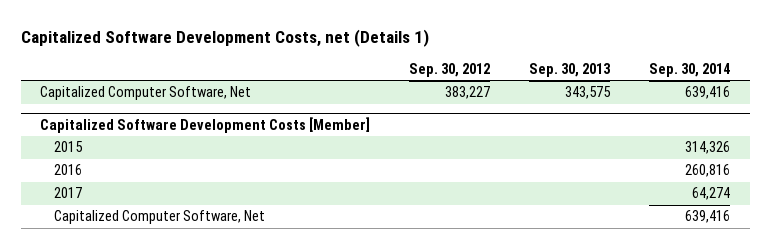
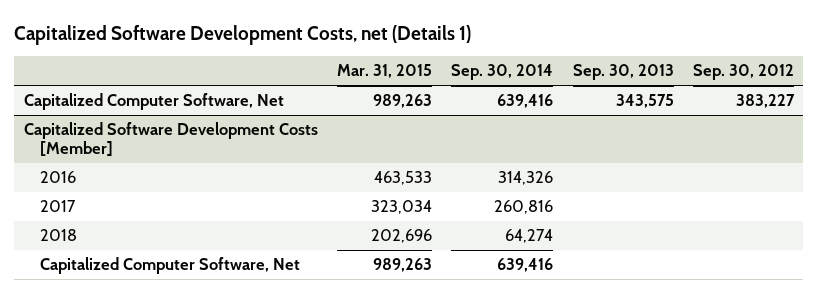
- | Sep. 30, 2012 | Sep. 30, 2013 | Sep. 30, 2014
+ | Mar. 31, 2015 | Sep. 30, 2014 | Sep. 30, 2013 | Sep. 30, 2012
@ Capitalized Software Development Costs [Member]
- 2015 | | | 314,326
- 2016 | | | 260,816
- 2017 | | | 64,274
+ 2016 | 463,533 | 314,326 | |
+ 2017 | 323,034 | 260,816 | |
+ 2018 | 202,696 | 64,274 | |

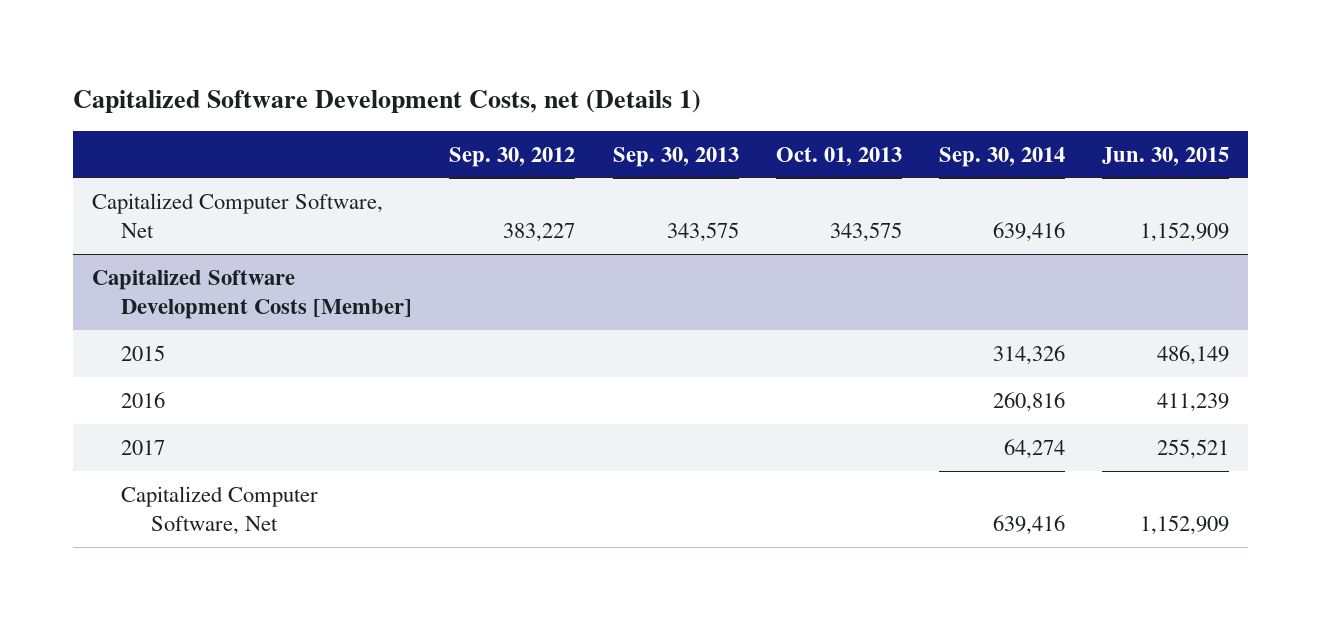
- | Mar. 31, 2015 | Sep. 30, 2014 | Sep. 30, 2013 | Sep. 30, 2012
+ | Sep. 30, 2012 | Sep. 30, 2013 | Oct. 01, 2013 | Sep. 30, 2014 | Jun. 30, 2015
@ Capitalized Software Development Costs [Member]
- 2016 | 463,533 | 314,326 | |
- 2017 | 323,034 | 260,816 | |
- 2018 | 202,696 | 64,274 | |
+ 2015 | | | | 314,326 | 486,149
+ 2016 | | | | 260,816 | 411,239
+ 2017 | | | | 64,274 | 255,521

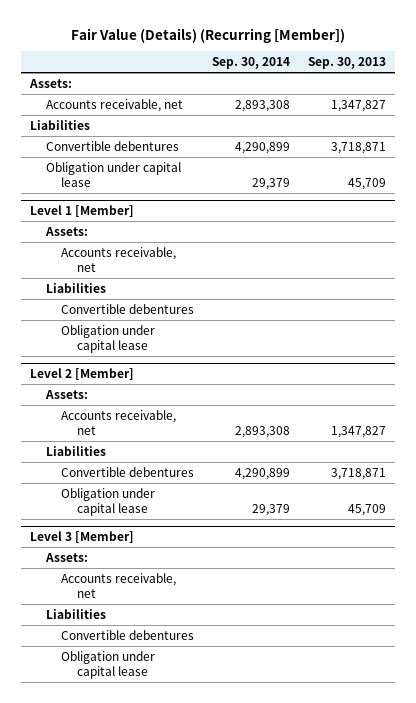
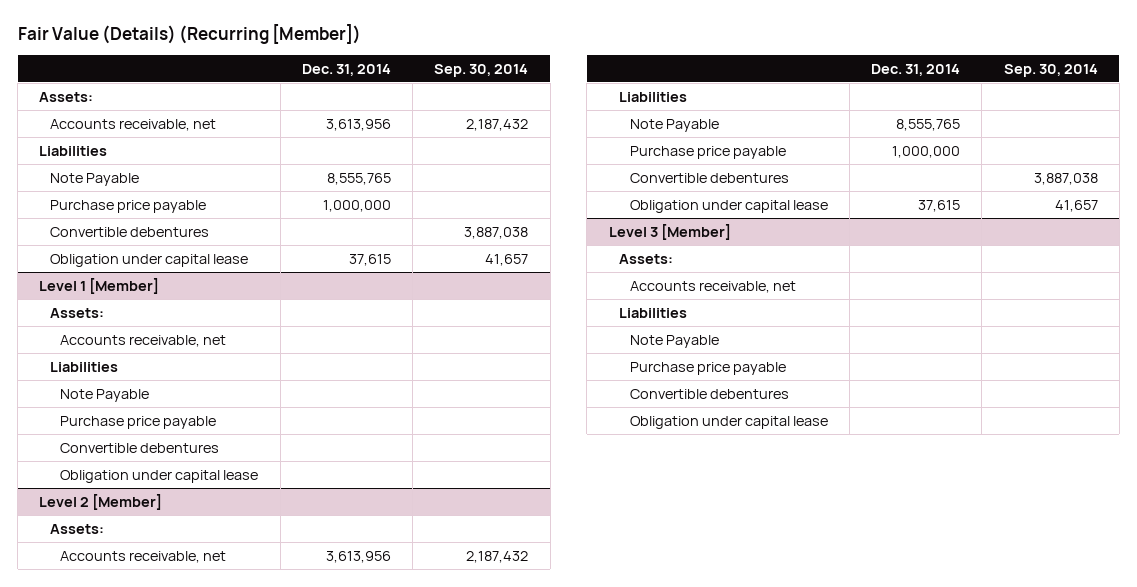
- | Sep. 30, 2014 | Sep. 30, 2013
+ | Dec. 31, 2014 | Sep. 30, 2014
- Accounts receivable, net | 2,893,308 | 1,347,827
+ Accounts receivable, net | 3,613,956 | 2,187,432
- Convertible debentures | 4,290,899 | 3,718,871
- Obligation under capital lease | 29,379 | 45,709
+ Note Payable | 8,555,765 |
+ Purchase price payable | 1,000,000 |
+ Convertible debentures | | 3,887,038
+ Obligation under capital lease | 37,615 | 41,657
@ Level 1 [Member]
+ Note Payable
+ Purchase price payable
@ Level 2 [Member]
- Accounts receivable, net | 2,893,308 | 1,347,827
+ Accounts receivable, net | 3,613,956 | 2,187,432
- Convertible debentures | 4,290,899 | 3,718,871
- Obligation under capital lease | 29,379 | 45,709
+ Note Payable | 8,555,765 |
+ Purchase price payable | 1,000,000 |
+ Convertible debentures | | 3,887,038
+ Obligation under capital lease | 37,615 | 41,657
@ Level 3 [Member]
+ Note Payable
+ Purchase price payable

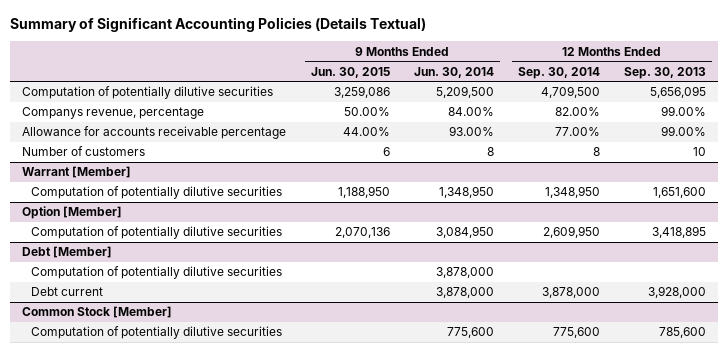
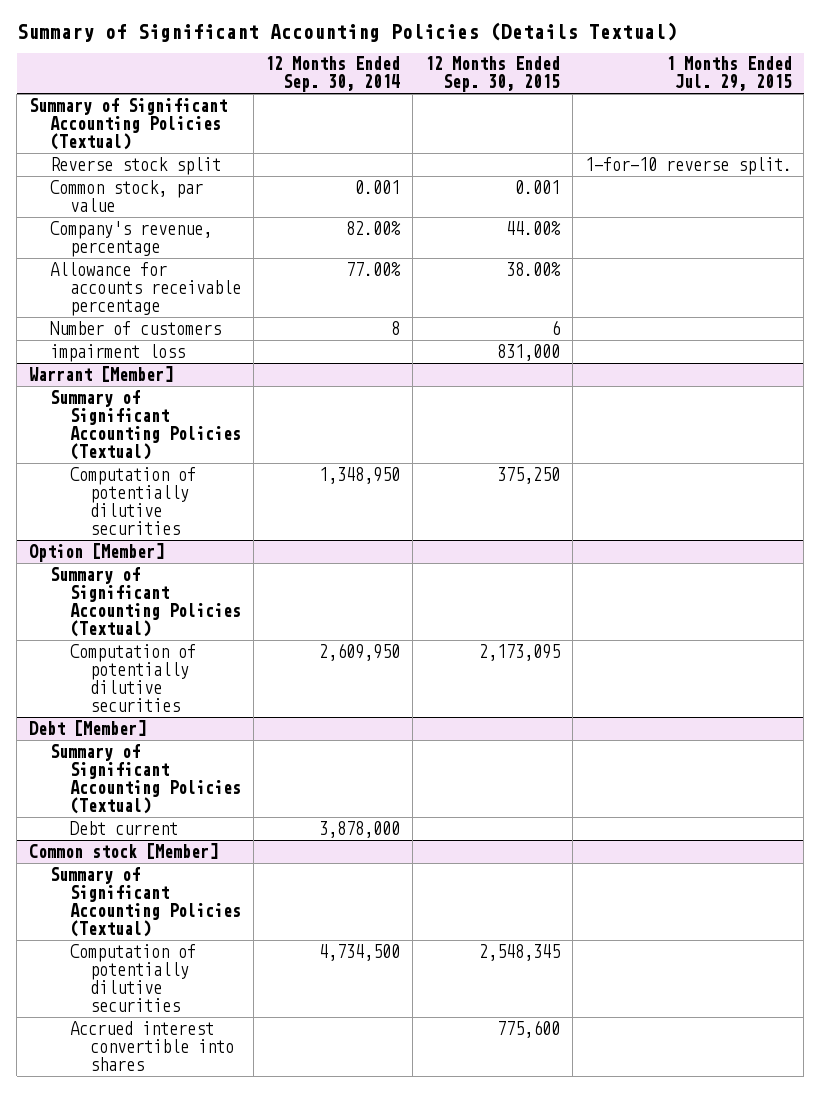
- | 9 Months Ended Jun. 30, 2015 | 9 Months Ended Jun. 30, 2014 | 12 Months Ended Sep. 30, 2014 | 12 Months Ended Sep. 30, 2013
+ | 12 Months Ended Sep. 30, 2014 | 12 Months Ended Sep. 30, 2015 | 1 Months Ended Jul. 29, 2015
- Computation of potentially dilutive securities | 3,259,086 | 5,209,500 | 4,709,500 | 5,656,095
- Companys revenue, percentage | 50.00% | 84.00% | 82.00% | 99.00%
+ Summary of Significant Accounting Policies (Textual)
+ Reverse stock split | | | 1-for-10 reverse split.
+ Common stock, par value | 0.001 | 0.001 |
+ Company's revenue, percentage | 82.00% | 44.00% |
+ impairment loss | | 831,000 |
@ Warrant [Member]
+ Summary of Significant Accounting Policies (Textual)
@ Option [Member]
+ Summary of Significant Accounting Policies (Textual)
@ Debt [Member]
- Computation of potentially dilutive securities | | 3,878,000 | |
+ Summary of Significant Accounting Policies (Textual)
- Common Stock [Member]
- Computation of potentially dilutive securities | | 775,600 | 775,600 | 785,600
+ Common stock [Member]
+ Summary of Significant Accounting Policies (Textual)
+ Computation of potentially dilutive securities | 4,734,500 | 2,548,345 |
+ Accrued interest convertible into shares | | 775,600 |

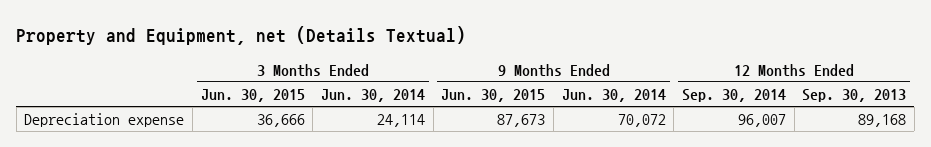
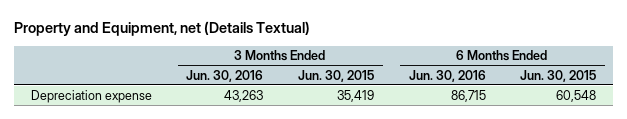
- | 3 Months Ended Jun. 30, 2015 | 3 Months Ended Jun. 30, 2014 | 9 Months Ended Jun. 30, 2015 | 9 Months Ended Jun. 30, 2014 | 12 Months Ended Sep. 30, 2014 | 12 Months Ended Sep. 30, 2013
+ | 3 Months Ended Jun. 30, 2016 | 3 Months Ended Jun. 30, 2015 | 6 Months Ended Jun. 30, 2016 | 6 Months Ended Jun. 30, 2015
- Depreciation expense | 36,666 | 24,114 | 87,673 | 70,072 | 96,007 | 89,168
+ Depreciation expense | 43,263 | 35,419 | 86,715 | 60,548

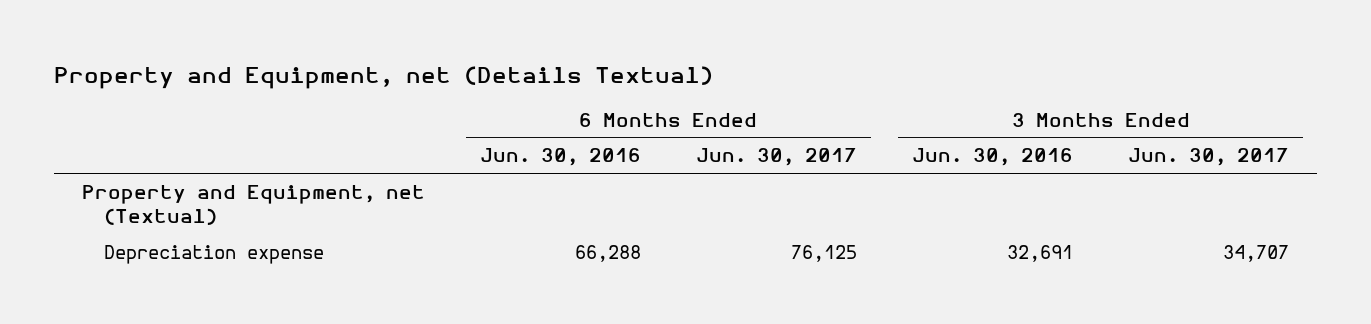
- | 3 Months Ended Jun. 30, 2016 | 3 Months Ended Jun. 30, 2015 | 6 Months Ended Jun. 30, 2016 | 6 Months Ended Jun. 30, 2015
+ | 6 Months Ended Jun. 30, 2016 | 6 Months Ended Jun. 30, 2017 | 3 Months Ended Jun. 30, 2016 | 3 Months Ended Jun. 30, 2017
- Depreciation expense | 43,263 | 35,419 | 86,715 | 60,548
+ Property and Equipment, net (Textual)
+ Depreciation expense | 66,288 | 76,125 | 32,691 | 34,707

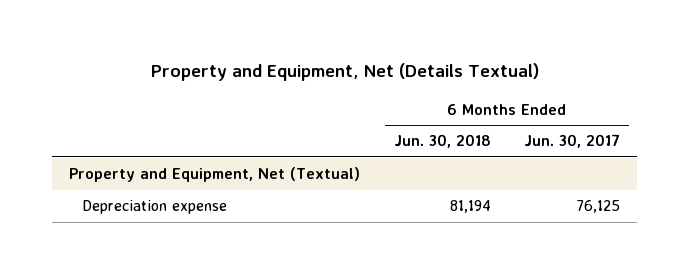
- Property and Equipment, net (Details Textual)
+ Property and Equipment, Net (Details Textual)
- | 6 Months Ended Jun. 30, 2016 | 6 Months Ended Jun. 30, 2017 | 3 Months Ended Jun. 30, 2016 | 3 Months Ended Jun. 30, 2017
+ | 6 Months Ended Jun. 30, 2018 | 6 Months Ended Jun. 30, 2017
- Property and Equipment, net (Textual)
+ Property and Equipment, Net (Textual)

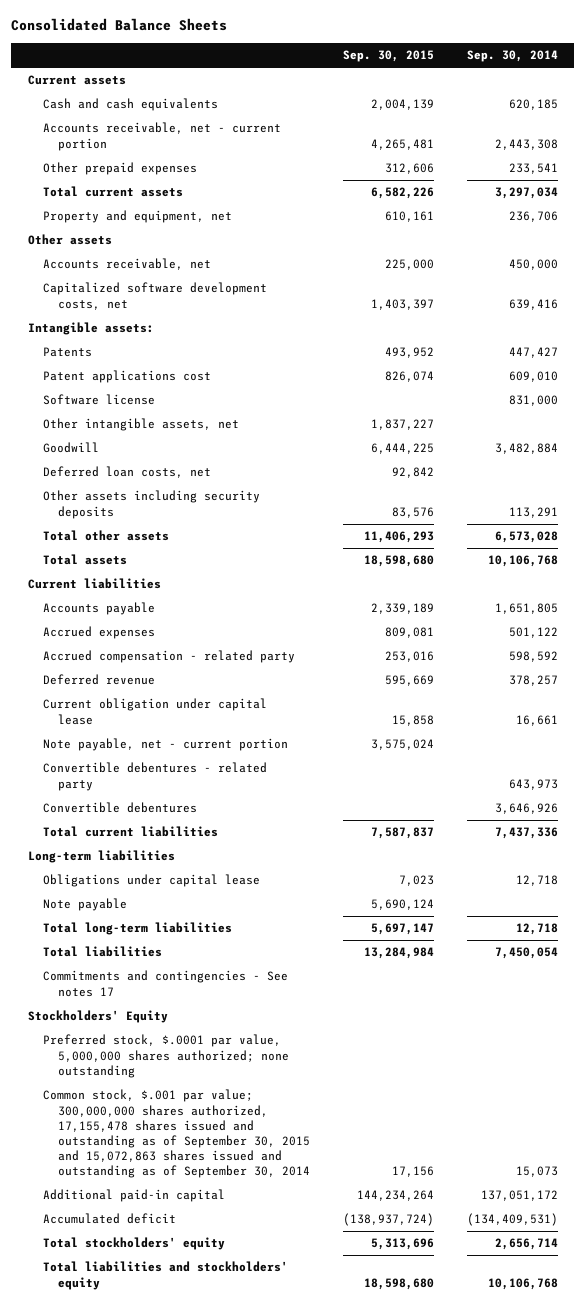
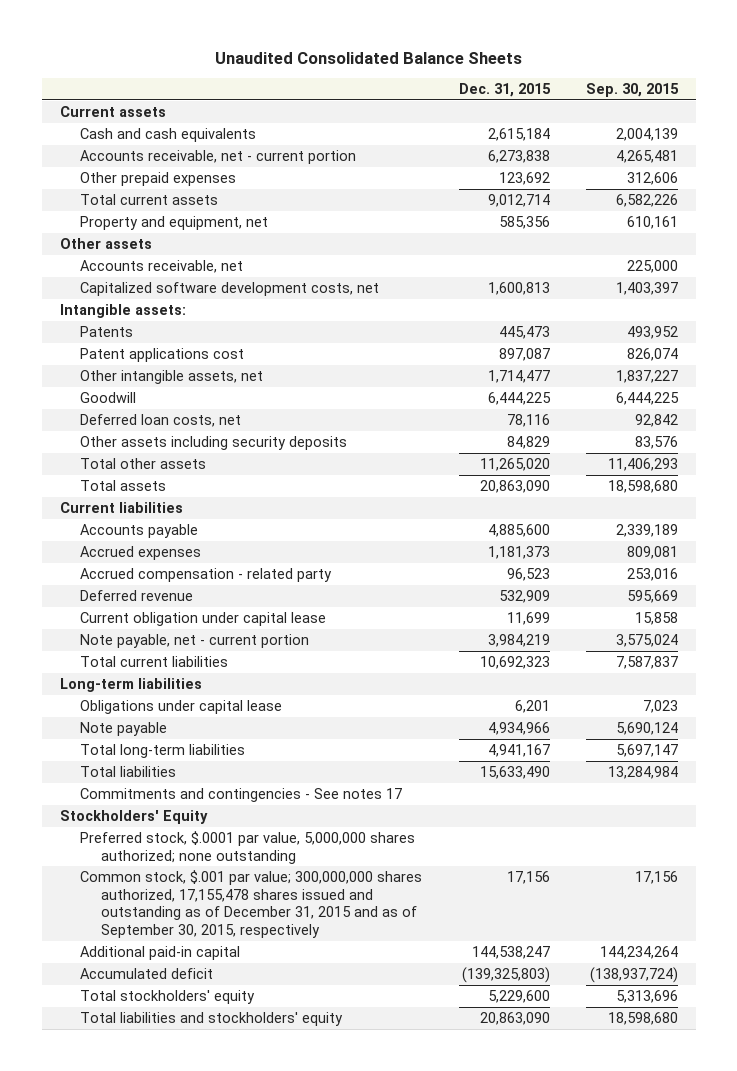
- Consolidated Balance Sheets
+ Unaudited Consolidated Balance Sheets
- | Sep. 30, 2015 | Sep. 30, 2014
+ | Dec. 31, 2015 | Sep. 30, 2015
- Software license | | 831,000
- Convertible debentures - related party | | 643,973
- Convertible debentures | | 3,646,926
- Common stock, $.001 par value; 300,000,000 shares authorized, 17,155,478 shares issued and outstanding as of September 30, 2015 and 15,072,863 shares issued and outstanding as of September 30, 2014 | 17,156 | 15,073
+ Common stock, $.001 par value; 300,000,000 shares authorized, 17,155,478 shares issued and outstanding as of December 31, 2015 and as of September 30, 2015, respectively | 17,156 | 17,156

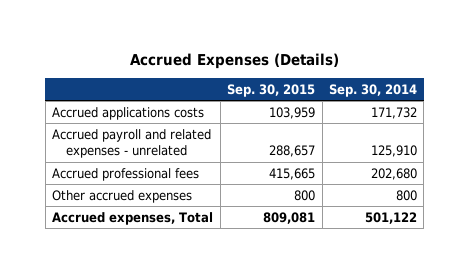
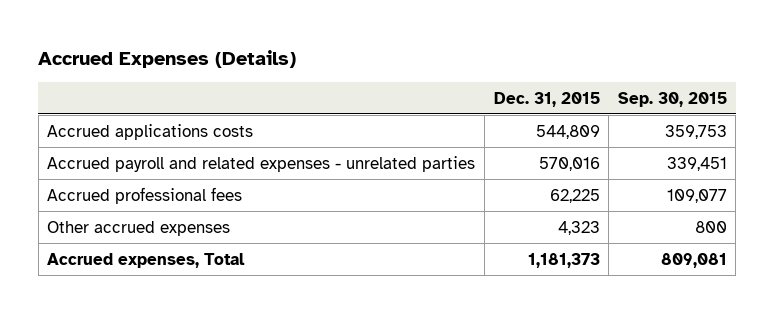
- | Sep. 30, 2015 | Sep. 30, 2014
+ | Dec. 31, 2015 | Sep. 30, 2015
- Accrued applications costs | 103,959 | 171,732
- Accrued payroll and related expenses - unrelated | 288,657 | 125,910
- Accrued professional fees | 415,665 | 202,680
+ Accrued applications costs | 544,809 | 359,753
+ Accrued payroll and related expenses - unrelated parties | 570,016 | 339,451
+ Accrued professional fees | 62,225 | 109,077

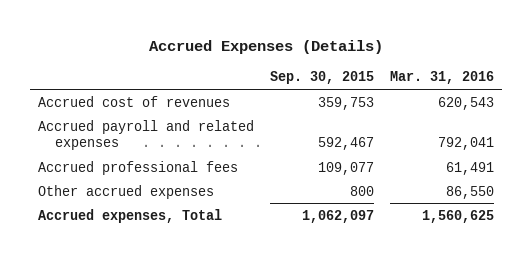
- | Dec. 31, 2015 | Sep. 30, 2015
+ | Sep. 30, 2015 | Mar. 31, 2016
- Accrued applications costs | 544,809 | 359,753
- Accrued payroll and related expenses - unrelated parties | 570,016 | 339,451
+ Accrued cost of revenues | 359,753 | 620,543
+ Accrued payroll and related expenses | 592,467 | 792,041
- Accrued expenses, Total | 1,181,373 | 809,081
+ Accrued expenses, Total | 1,062,097 | 1,560,625

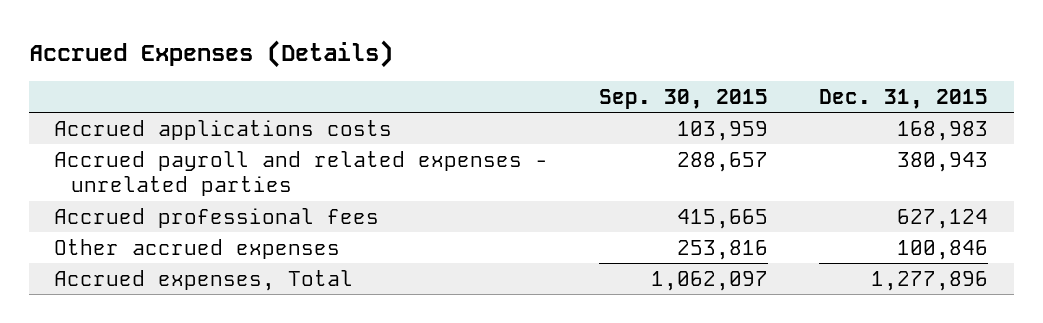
- | Sep. 30, 2015 | Mar. 31, 2016
+ | Sep. 30, 2015 | Dec. 31, 2015
- Accrued cost of revenues | 359,753 | 620,543
- Accrued payroll and related expenses | 592,467 | 792,041
- Accrued professional fees | 109,077 | 61,491
- Other accrued expenses | 800 | 86,550
+ Accrued applications costs | 103,959 | 168,983
+ Accrued payroll and related expenses - unrelated parties | 288,657 | 380,943
+ Accrued professional fees | 415,665 | 627,124
+ Other accrued expenses | 253,816 | 100,846

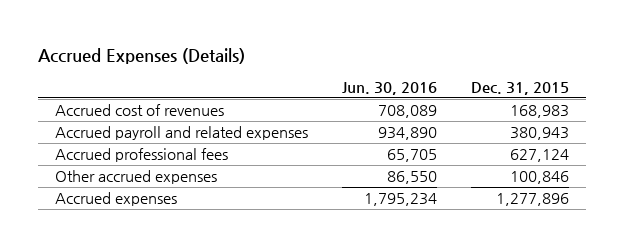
- | Sep. 30, 2015 | Dec. 31, 2015
+ | Jun. 30, 2016 | Dec. 31, 2015
- Accrued applications costs | 103,959 | 168,983
- Accrued payroll and related expenses - unrelated parties | 288,657 | 380,943
+ Accrued cost of revenues | 708,089 | 168,983
+ Accrued payroll and related expenses | 934,890 | 380,943
- Accrued expenses, Total | 1,062,097 | 1,277,896
+ Accrued expenses | 1,795,234 | 1,277,896

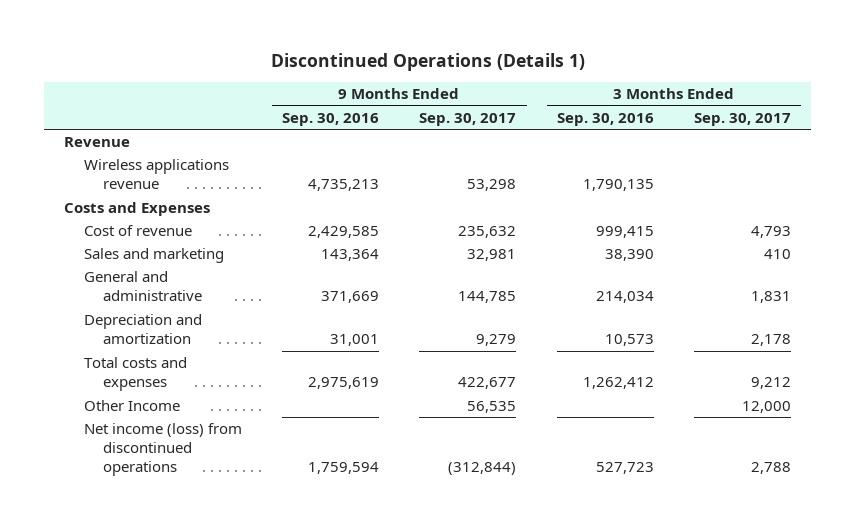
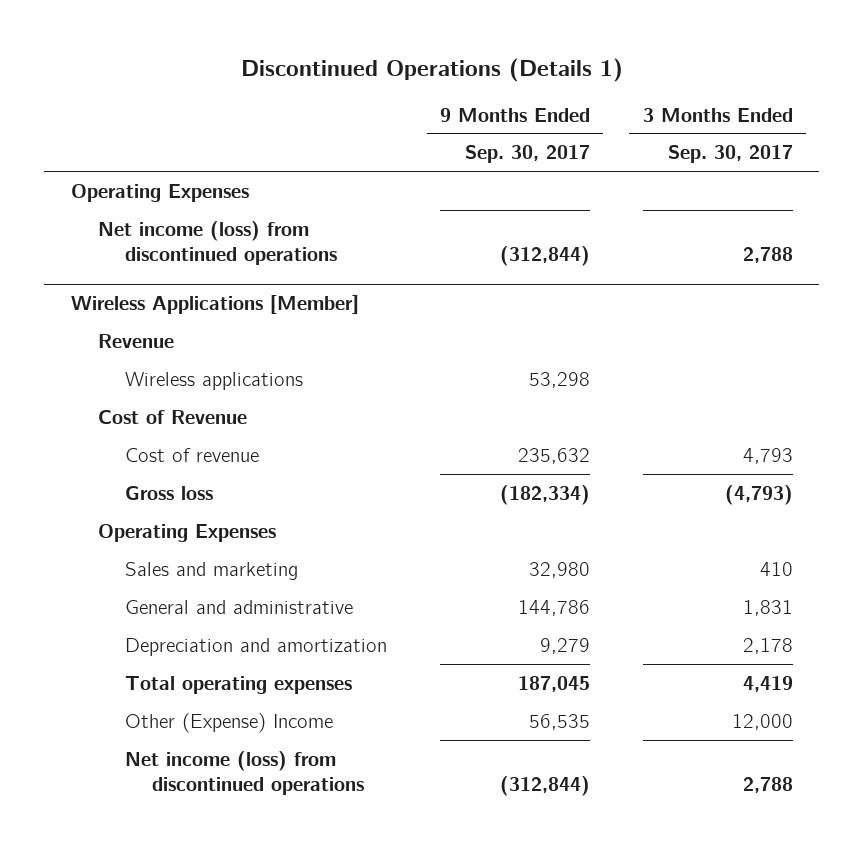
- | 9 Months Ended Sep. 30, 2016 | 9 Months Ended Sep. 30, 2017 | 3 Months Ended Sep. 30, 2016 | 3 Months Ended Sep. 30, 2017
+ | 9 Months Ended Sep. 30, 2017 | 3 Months Ended Sep. 30, 2017
+ Operating Expenses
+ Net income (loss) from discontinued operations | (312,844) | 2,788
+ Wireless Applications [Member]
- Wireless applications revenue | 4,735,213 | 53,298 | 1,790,135 |
- Costs and Expenses
+ Wireless applications | 53,298 |
+ Cost of Revenue
- Sales and marketing | 143,364 | 32,981 | 38,390 | 410
- General and administrative | 371,669 | 144,785 | 214,034 | 1,831
+ Gross loss | (182,334) | (4,793)
+ Operating Expenses
+ Sales and marketing | 32,980 | 410
+ General and administrative | 144,786 | 1,831
- Total costs and expenses | 2,975,619 | 422,677 | 1,262,412 | 9,212
- Other Income | | 56,535 | | 12,000
+ Total operating expenses | 187,045 | 4,419
+ Other (Expense) Income | 56,535 | 12,000

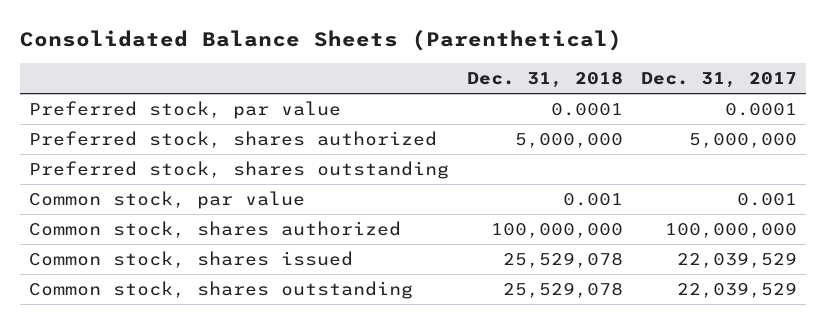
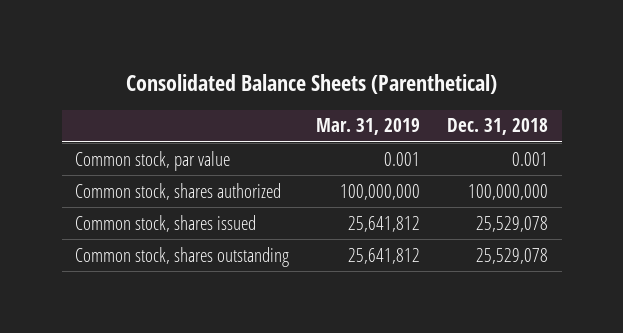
- | Dec. 31, 2018 | Dec. 31, 2017
+ | Mar. 31, 2019 | Dec. 31, 2018
- Preferred stock, par value | 0.0001 | 0.0001
- Preferred stock, shares authorized | 5,000,000 | 5,000,000
- Preferred stock, shares outstanding

